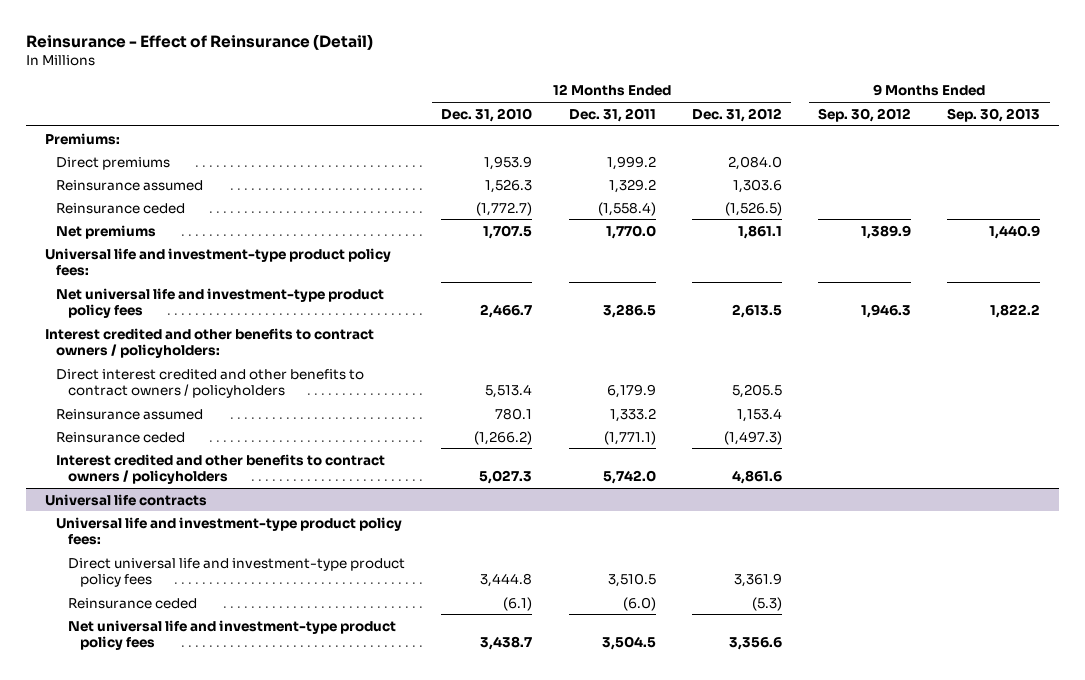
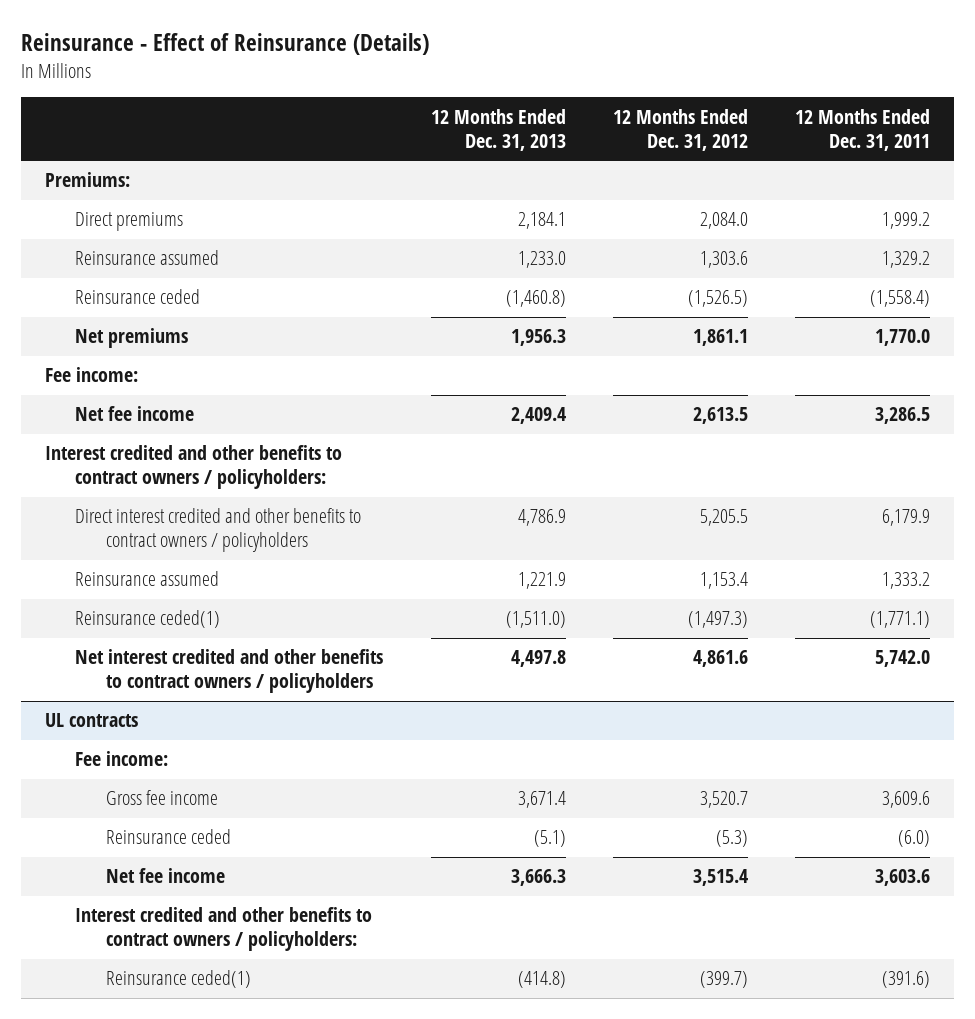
- Reinsurance - Effect of Reinsurance (Detail)
+ Reinsurance - Effect of Reinsurance (Details)
- | 12 Months Ended Dec. 31, 2010 | 12 Months Ended Dec. 31, 2011 | 12 Months Ended Dec. 31, 2012 | 9 Months Ended Sep. 30, 2012 | 9 Months Ended Sep. 30, 2013
+ | 12 Months Ended Dec. 31, 2013 | 12 Months Ended Dec. 31, 2012 | 12 Months Ended Dec. 31, 2011
- Universal life and investment-type product policy fees:
- Net universal life and investment-type product policy fees | 2,466.7 | 3,286.5 | 2,613.5 | 1,946.3 | 1,822.2
+ Fee income:
+ Net fee income | 2,409.4 | 2,613.5 | 3,286.5
- Reinsurance ceded | (1,266.2) | (1,771.1) | (1,497.3) | |
- Interest credited and other benefits to contract owners / policyholders | 5,027.3 | 5,742.0 | 4,861.6 | |
- Universal life contracts
- Universal life and investment-type product policy fees:
- Direct universal life and investment-type product policy fees | 3,444.8 | 3,510.5 | 3,361.9 | |
+ Reinsurance ceded(1) | (1,511.0) | (1,497.3) | (1,771.1)
+ Net interest credited and other benefits to contract owners / policyholders | 4,497.8 | 4,861.6 | 5,742.0
+ UL contracts
+ Fee income:
+ Gross fee income | 3,671.4 | 3,520.7 | 3,609.6
- Net universal life and investment-type product policy fees | 3,438.7 | 3,504.5 | 3,356.6 | |
+ Net fee income | 3,666.3 | 3,515.4 | 3,603.6
+ Interest credited and other benefits to contract owners / policyholders:
+ Reinsurance ceded(1) | (414.8) | (399.7) | (391.6)

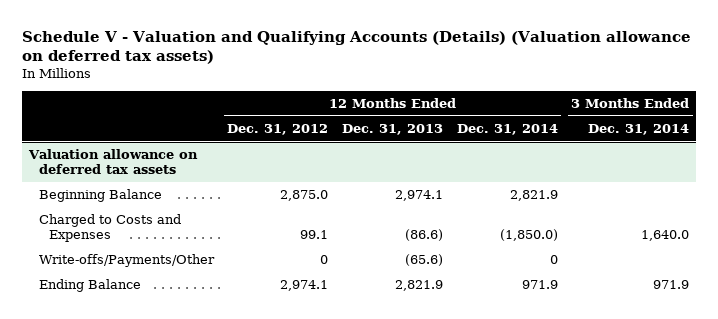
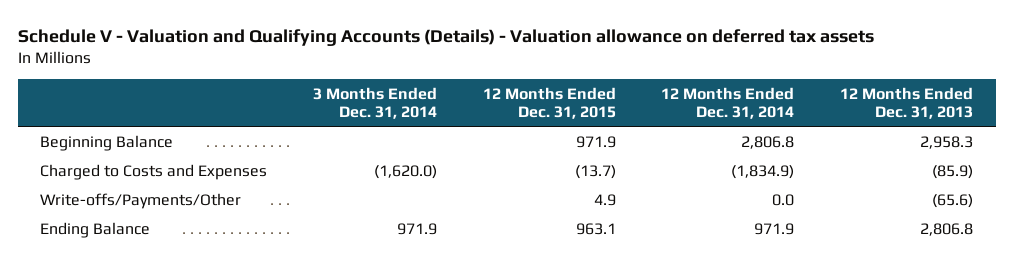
- Schedule V - Valuation and Qualifying Accounts (Details) (Valuation allowance on deferred tax assets)
+ Schedule V - Valuation and Qualifying Accounts (Details) - Valuation allowance on deferred tax assets
- | 12 Months Ended Dec. 31, 2012 | 12 Months Ended Dec. 31, 2013 | 12 Months Ended Dec. 31, 2014 | 3 Months Ended Dec. 31, 2014
+ | 3 Months Ended Dec. 31, 2014 | 12 Months Ended Dec. 31, 2015 | 12 Months Ended Dec. 31, 2014 | 12 Months Ended Dec. 31, 2013
- Valuation allowance on deferred tax assets
- Beginning Balance | 2,875.0 | 2,974.1 | 2,821.9 |
- Charged to Costs and Expenses | 99.1 | (86.6) | (1,850.0) | 1,640.0
- Write-offs/Payments/Other | 0 | (65.6) | 0 |
- Ending Balance | 2,974.1 | 2,821.9 | 971.9 | 971.9
+ Beginning Balance | | 971.9 | 2,806.8 | 2,958.3
+ Charged to Costs and Expenses | (1,620.0) | (13.7) | (1,834.9) | (85.9)
+ Write-offs/Payments/Other | | 4.9 | 0.0 | (65.6)
+ Ending Balance | 971.9 | 963.1 | 971.9 | 2,806.8

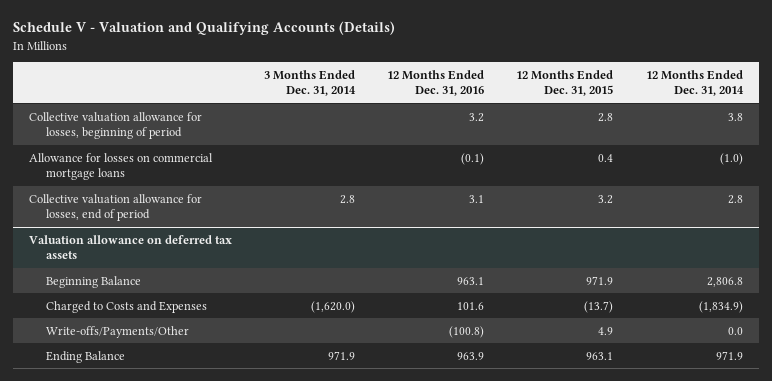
- Schedule V - Valuation and Qualifying Accounts (Details) - Valuation allowance on deferred tax assets
+ Schedule V - Valuation and Qualifying Accounts (Details)
- | 3 Months Ended Dec. 31, 2014 | 12 Months Ended Dec. 31, 2015 | 12 Months Ended Dec. 31, 2014 | 12 Months Ended Dec. 31, 2013
+ | 3 Months Ended Dec. 31, 2014 | 12 Months Ended Dec. 31, 2016 | 12 Months Ended Dec. 31, 2015 | 12 Months Ended Dec. 31, 2014
+ Collective valuation allowance for losses, beginning of period | | 3.2 | 2.8 | 3.8
+ Allowance for losses on commercial mortgage loans | | (0.1) | 0.4 | (1.0)
+ Collective valuation allowance for losses, end of period | 2.8 | 3.1 | 3.2 | 2.8
+ Valuation allowance on deferred tax assets

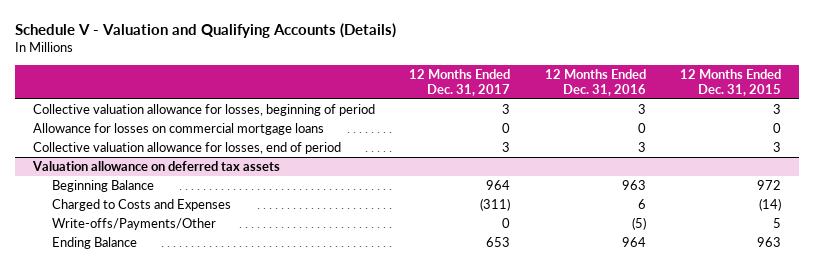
- | 3 Months Ended Dec. 31, 2014 | 12 Months Ended Dec. 31, 2016 | 12 Months Ended Dec. 31, 2015 | 12 Months Ended Dec. 31, 2014
+ | 12 Months Ended Dec. 31, 2017 | 12 Months Ended Dec. 31, 2016 | 12 Months Ended Dec. 31, 2015
- Collective valuation allowance for losses, beginning of period | | 3.2 | 2.8 | 3.8
- Allowance for losses on commercial mortgage loans | | (0.1) | 0.4 | (1.0)
- Collective valuation allowance for losses, end of period | 2.8 | 3.1 | 3.2 | 2.8
+ Collective valuation allowance for losses, beginning of period | 3 | 3 | 3
+ Allowance for losses on commercial mortgage loans | 0 | 0 | 0
+ Collective valuation allowance for losses, end of period | 3 | 3 | 3
@ Valuation allowance on deferred tax assets
- Beginning Balance | | 963.1 | 971.9 | 2,806.8
- Charged to Costs and Expenses | (1,620.0) | 101.6 | (13.7) | (1,834.9)
- Write-offs/Payments/Other | | (100.8) | 4.9 | 0.0
- Ending Balance | 971.9 | 963.9 | 963.1 | 971.9
+ Beginning Balance | 964 | 963 | 972
+ Charged to Costs and Expenses | (311) | 6 | (14)
+ Write-offs/Payments/Other | 0 | (5) | 5
+ Ending Balance | 653 | 964 | 963

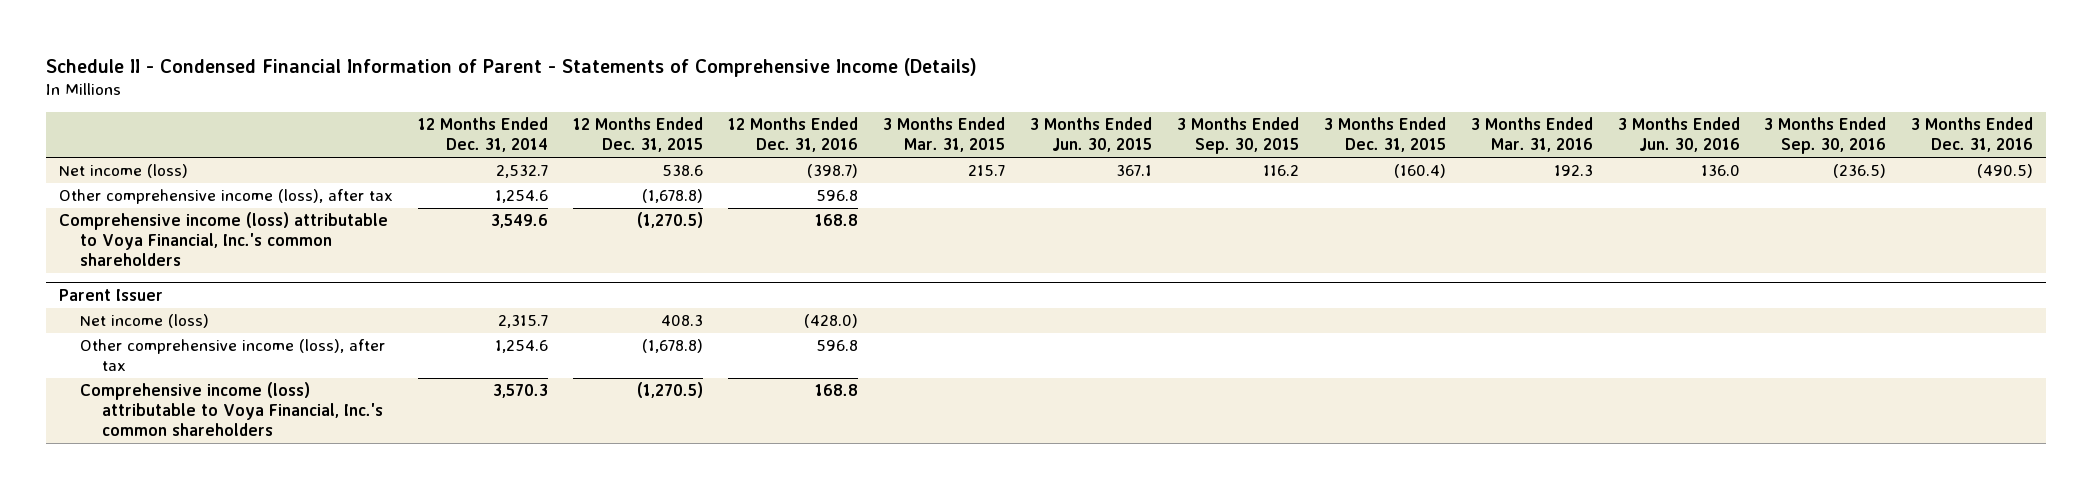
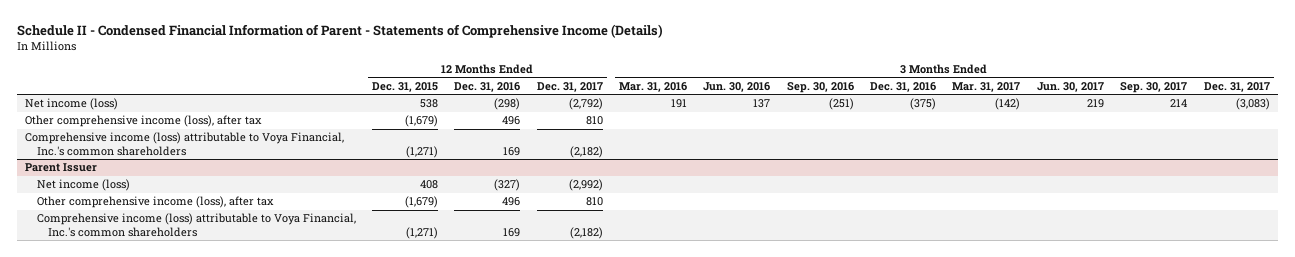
- | 12 Months Ended Dec. 31, 2014 | 12 Months Ended Dec. 31, 2015 | 12 Months Ended Dec. 31, 2016 | 3 Months Ended Mar. 31, 2015 | 3 Months Ended Jun. 30, 2015 | 3 Months Ended Sep. 30, 2015 | 3 Months Ended Dec. 31, 2015 | 3 Months Ended Mar. 31, 2016 | 3 Months Ended Jun. 30, 2016 | 3 Months Ended Sep. 30, 2016 | 3 Months Ended Dec. 31, 2016
+ | 12 Months Ended Dec. 31, 2015 | 12 Months Ended Dec. 31, 2016 | 12 Months Ended Dec. 31, 2017 | 3 Months Ended Mar. 31, 2016 | 3 Months Ended Jun. 30, 2016 | 3 Months Ended Sep. 30, 2016 | 3 Months Ended Dec. 31, 2016 | 3 Months Ended Mar. 31, 2017 | 3 Months Ended Jun. 30, 2017 | 3 Months Ended Sep. 30, 2017 | 3 Months Ended Dec. 31, 2017
- Net income (loss) | 2,532.7 | 538.6 | (398.7) | 215.7 | 367.1 | 116.2 | (160.4) | 192.3 | 136.0 | (236.5) | (490.5)
- Other comprehensive income (loss), after tax | 1,254.6 | (1,678.8) | 596.8 | | | | | | | |
- Comprehensive income (loss) attributable to Voya Financial, Inc.'s common shareholders | 3,549.6 | (1,270.5) | 168.8 | | | | | | | |
+ Net income (loss) | 538 | (298) | (2,792) | 191 | 137 | (251) | (375) | (142) | 219 | 214 | (3,083)
+ Other comprehensive income (loss), after tax | (1,679) | 496 | 810 | | | | | | | |
+ Comprehensive income (loss) attributable to Voya Financial, Inc.'s common shareholders | (1,271) | 169 | (2,182) | | | | | | | |
@ Parent Issuer
- Net income (loss) | 2,315.7 | 408.3 | (428.0) | | | | | | | |
- Other comprehensive income (loss), after tax | 1,254.6 | (1,678.8) | 596.8 | | | | | | | |
- Comprehensive income (loss) attributable to Voya Financial, Inc.'s common shareholders | 3,570.3 | (1,270.5) | 168.8 | | | | | | | |
+ Net income (loss) | 408 | (327) | (2,992) | | | | | | | |
+ Other comprehensive income (loss), after tax | (1,679) | 496 | 810 | | | | | | | |
+ Comprehensive income (loss) attributable to Voya Financial, Inc.'s common shareholders | (1,271) | 169 | (2,182) | | | | | | | |

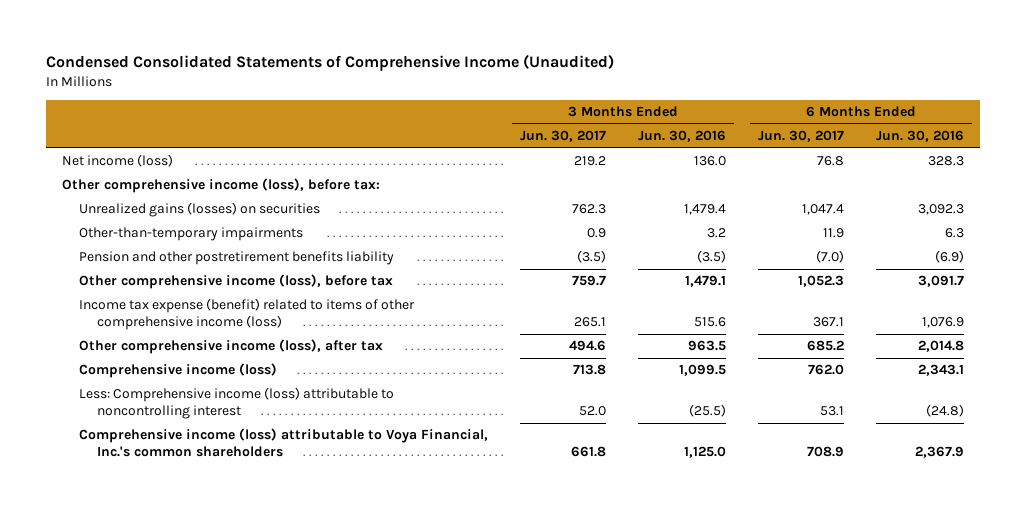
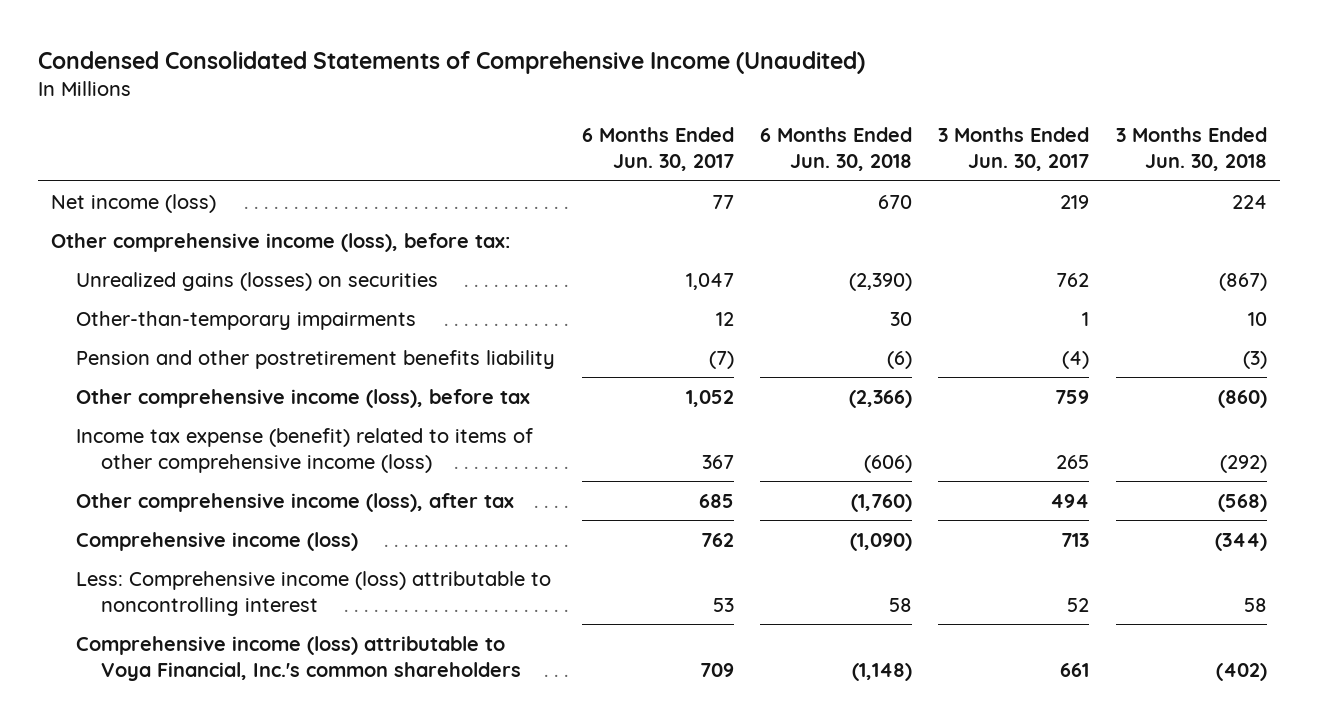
- | 3 Months Ended Jun. 30, 2017 | 3 Months Ended Jun. 30, 2016 | 6 Months Ended Jun. 30, 2017 | 6 Months Ended Jun. 30, 2016
+ | 6 Months Ended Jun. 30, 2017 | 6 Months Ended Jun. 30, 2018 | 3 Months Ended Jun. 30, 2017 | 3 Months Ended Jun. 30, 2018
- Net income (loss) | 219.2 | 136.0 | 76.8 | 328.3
+ Net income (loss) | 77 | 670 | 219 | 224
- Unrealized gains (losses) on securities | 762.3 | 1,479.4 | 1,047.4 | 3,092.3
- Other-than-temporary impairments | 0.9 | 3.2 | 11.9 | 6.3
- Pension and other postretirement benefits liability | (3.5) | (3.5) | (7.0) | (6.9)
- Other comprehensive income (loss), before tax | 759.7 | 1,479.1 | 1,052.3 | 3,091.7
- Income tax expense (benefit) related to items of other comprehensive income (loss) | 265.1 | 515.6 | 367.1 | 1,076.9
- Other comprehensive income (loss), after tax | 494.6 | 963.5 | 685.2 | 2,014.8
- Comprehensive income (loss) | 713.8 | 1,099.5 | 762.0 | 2,343.1
- Less: Comprehensive income (loss) attributable to noncontrolling interest | 52.0 | (25.5) | 53.1 | (24.8)
- Comprehensive income (loss) attributable to Voya Financial, Inc.'s common shareholders | 661.8 | 1,125.0 | 708.9 | 2,367.9
+ Unrealized gains (losses) on securities | 1,047 | (2,390) | 762 | (867)
+ Other-than-temporary impairments | 12 | 30 | 1 | 10
+ Pension and other postretirement benefits liability | (7) | (6) | (4) | (3)
+ Other comprehensive income (loss), before tax | 1,052 | (2,366) | 759 | (860)
+ Income tax expense (benefit) related to items of other comprehensive income (loss) | 367 | (606) | 265 | (292)
+ Other comprehensive income (loss), after tax | 685 | (1,760) | 494 | (568)
+ Comprehensive income (loss) | 762 | (1,090) | 713 | (344)
+ Less: Comprehensive income (loss) attributable to noncontrolling interest | 53 | 58 | 52 | 58
+ Comprehensive income (loss) attributable to Voya Financial, Inc.'s common shareholders | 709 | (1,148) | 661 | (402)

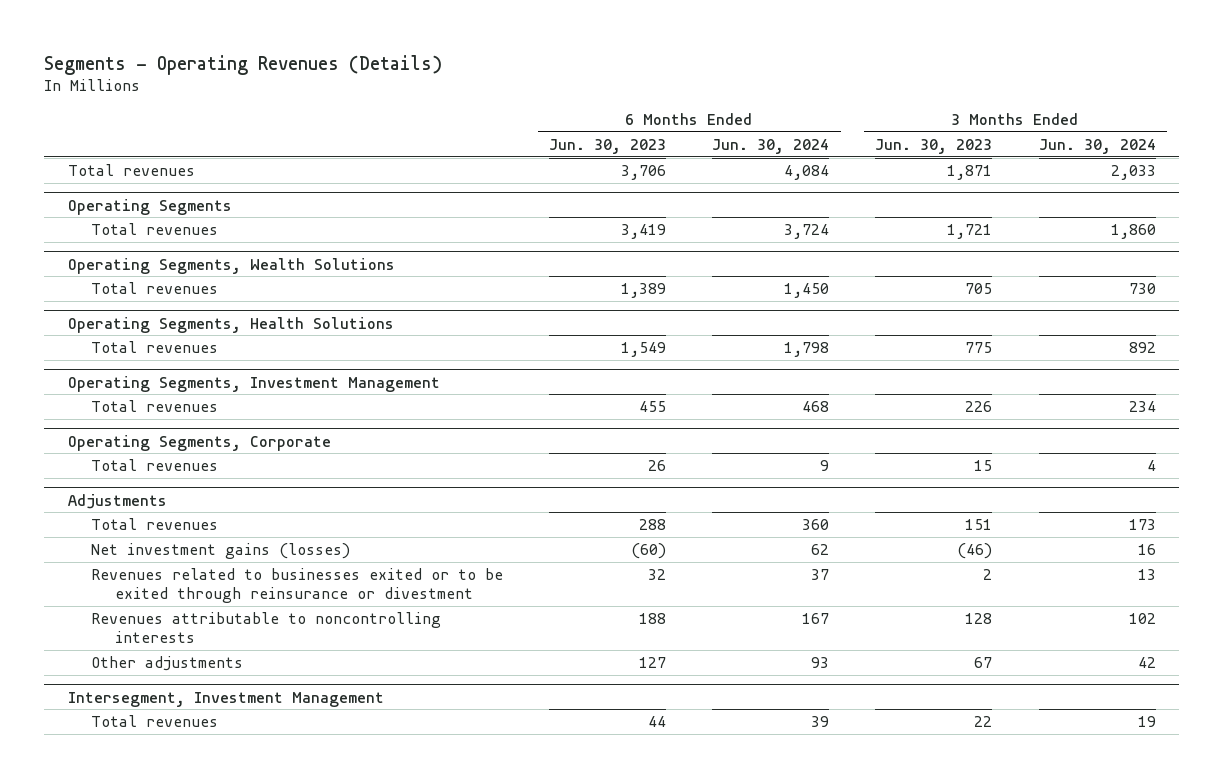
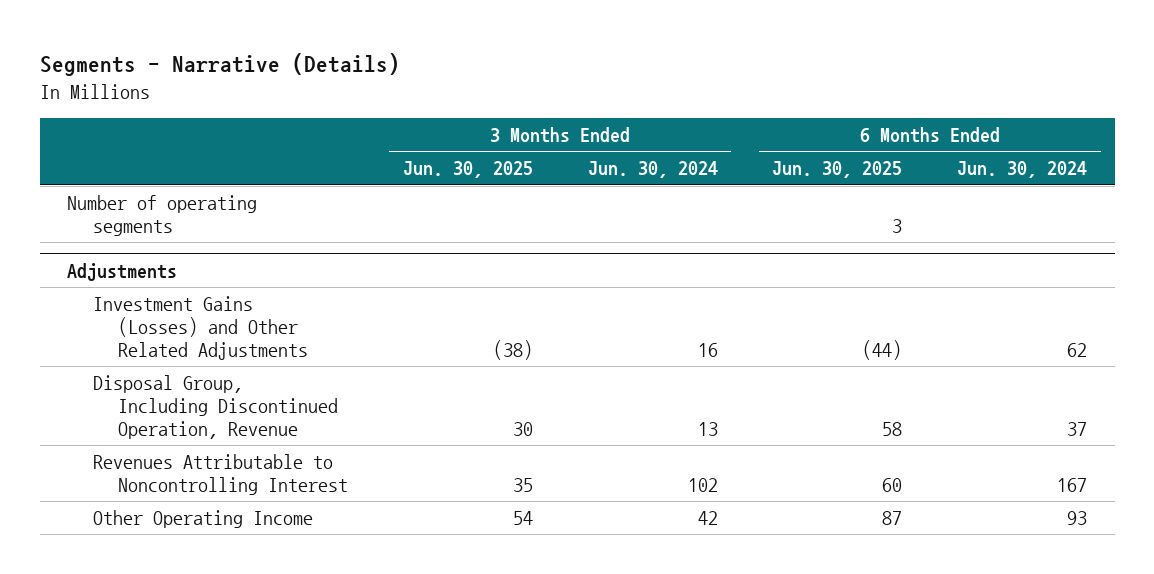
- Segments - Operating Revenues (Details)
+ Segments - Narrative (Details)
- | 6 Months Ended Jun. 30, 2023 | 6 Months Ended Jun. 30, 2024 | 3 Months Ended Jun. 30, 2023 | 3 Months Ended Jun. 30, 2024
+ | 3 Months Ended Jun. 30, 2025 | 3 Months Ended Jun. 30, 2024 | 6 Months Ended Jun. 30, 2025 | 6 Months Ended Jun. 30, 2024
- Total revenues | 3,706 | 4,084 | 1,871 | 2,033
- Operating Segments
- Total revenues | 3,419 | 3,724 | 1,721 | 1,860
- Operating Segments, Wealth Solutions
- Total revenues | 1,389 | 1,450 | 705 | 730
- Operating Segments, Health Solutions
- Total revenues | 1,549 | 1,798 | 775 | 892
- Operating Segments, Investment Management
- Total revenues | 455 | 468 | 226 | 234
- Operating Segments, Corporate
- Total revenues | 26 | 9 | 15 | 4
+ Number of operating segments | | | 3 |
@ Adjustments
- Total revenues | 288 | 360 | 151 | 173
- Net investment gains (losses) | (60) | 62 | (46) | 16
- Revenues related to businesses exited or to be exited through reinsurance or divestment | 32 | 37 | 2 | 13
- Revenues attributable to noncontrolling interests | 188 | 167 | 128 | 102
- Other adjustments | 127 | 93 | 67 | 42
- Intersegment, Investment Management
- Total revenues | 44 | 39 | 22 | 19
@ Adjustments
+ Investment Gains (Losses) and Other Related Adjustments | (38) | 16 | (44) | 62
+ Disposal Group, Including Discontinued Operation, Revenue | 30 | 13 | 58 | 37
+ Revenues Attributable to Noncontrolling Interest | 35 | 102 | 60 | 167
+ Other Operating Income | 54 | 42 | 87 | 93

